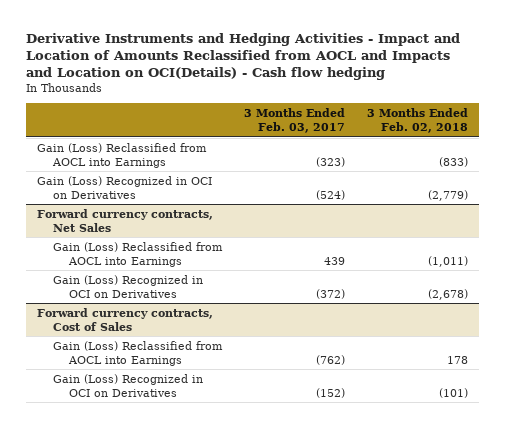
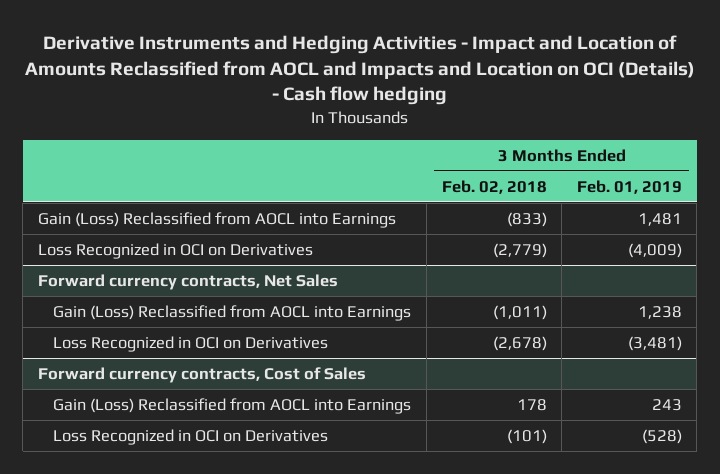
- Derivative Instruments and Hedging Activities - Impact and Location of Amounts Reclassified from AOCL and Impacts and Location on OCI(Details) - Cash flow hedging
+ Derivative Instruments and Hedging Activities - Impact and Location of Amounts Reclassified from AOCL and Impacts and Location on OCI (Details) - Cash flow hedging
- | 3 Months Ended Feb. 03, 2017 | 3 Months Ended Feb. 02, 2018
+ | 3 Months Ended Feb. 02, 2018 | 3 Months Ended Feb. 01, 2019
- Gain (Loss) Recognized in OCI on Derivatives | (524) | (2,779)
+ Loss Recognized in OCI on Derivatives | (2,779) | (4,009)
@ Forward currency contracts, Net Sales
- Gain (Loss) Recognized in OCI on Derivatives | (372) | (2,678)
+ Loss Recognized in OCI on Derivatives | (2,678) | (3,481)
@ Forward currency contracts, Cost of Sales
- Gain (Loss) Recognized in OCI on Derivatives | (152) | (101)
+ Loss Recognized in OCI on Derivatives | (101) | (528)

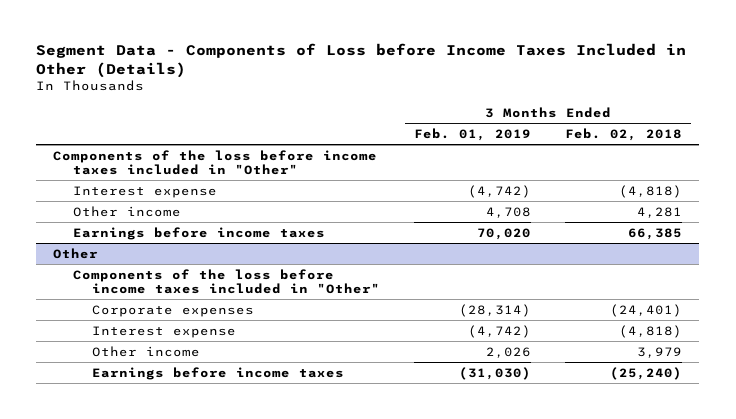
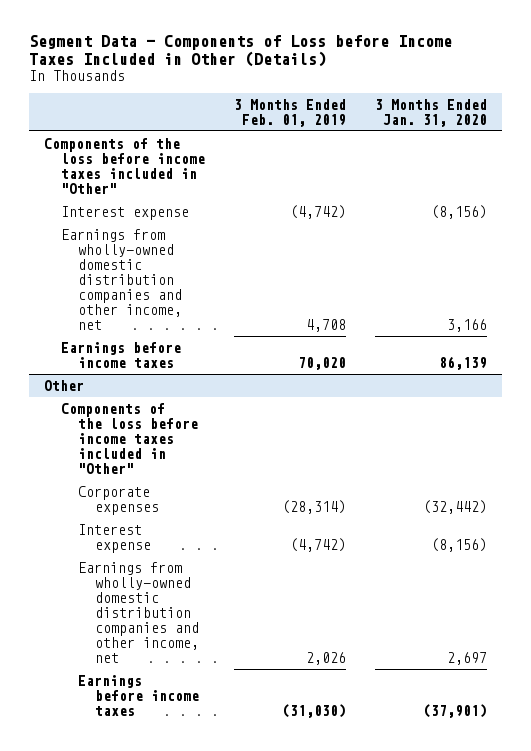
- | 3 Months Ended Feb. 01, 2019 | 3 Months Ended Feb. 02, 2018
+ | 3 Months Ended Feb. 01, 2019 | 3 Months Ended Jan. 31, 2020
- Other income | 4,708 | 4,281
+ Earnings from wholly-owned domestic distribution companies and other income, net | 4,708 | 3,166
@ Other
- Other income | 2,026 | 3,979
+ Earnings from wholly-owned domestic distribution companies and other income, net | 2,026 | 2,697

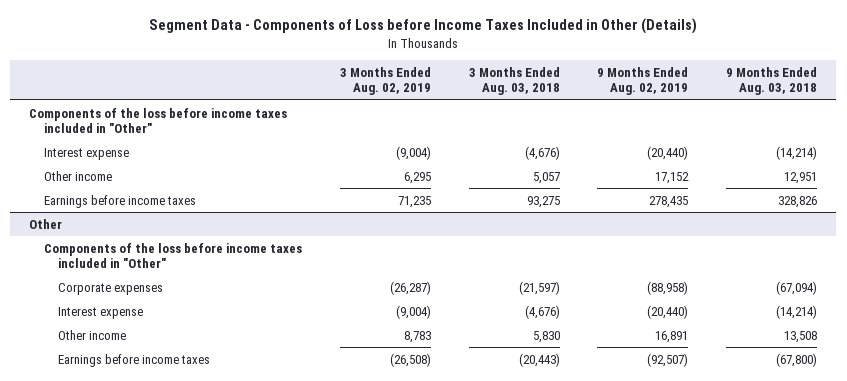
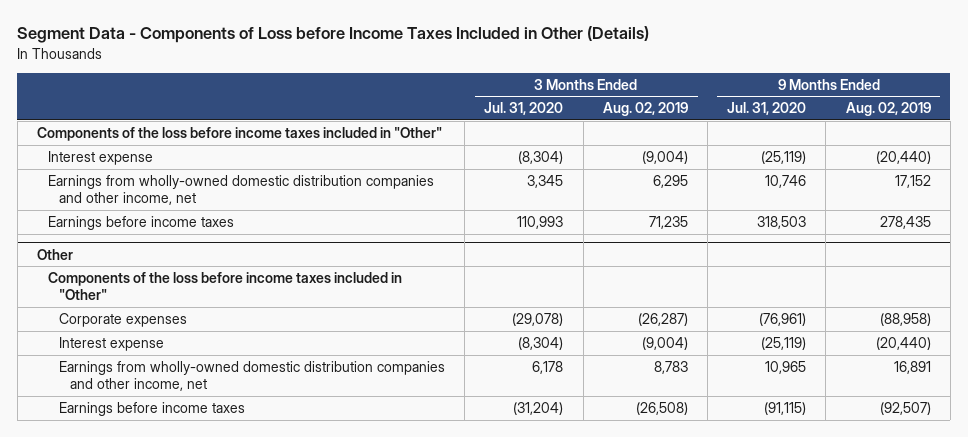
- | 3 Months Ended Aug. 02, 2019 | 3 Months Ended Aug. 03, 2018 | 9 Months Ended Aug. 02, 2019 | 9 Months Ended Aug. 03, 2018
+ | 3 Months Ended Jul. 31, 2020 | 3 Months Ended Aug. 02, 2019 | 9 Months Ended Jul. 31, 2020 | 9 Months Ended Aug. 02, 2019
- Other income | 6,295 | 5,057 | 17,152 | 12,951
+ Earnings from wholly-owned domestic distribution companies and other income, net | 3,345 | 6,295 | 10,746 | 17,152
@ Other
- Other income | 8,783 | 5,830 | 16,891 | 13,508
+ Earnings from wholly-owned domestic distribution companies and other income, net | 6,178 | 8,783 | 10,965 | 16,891

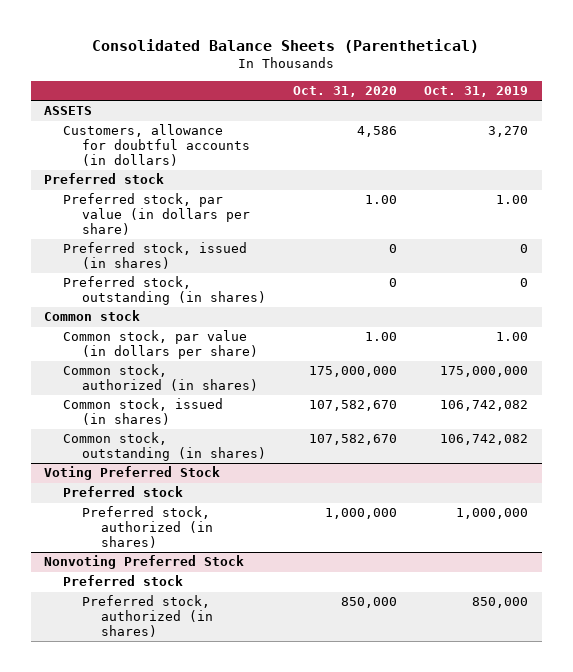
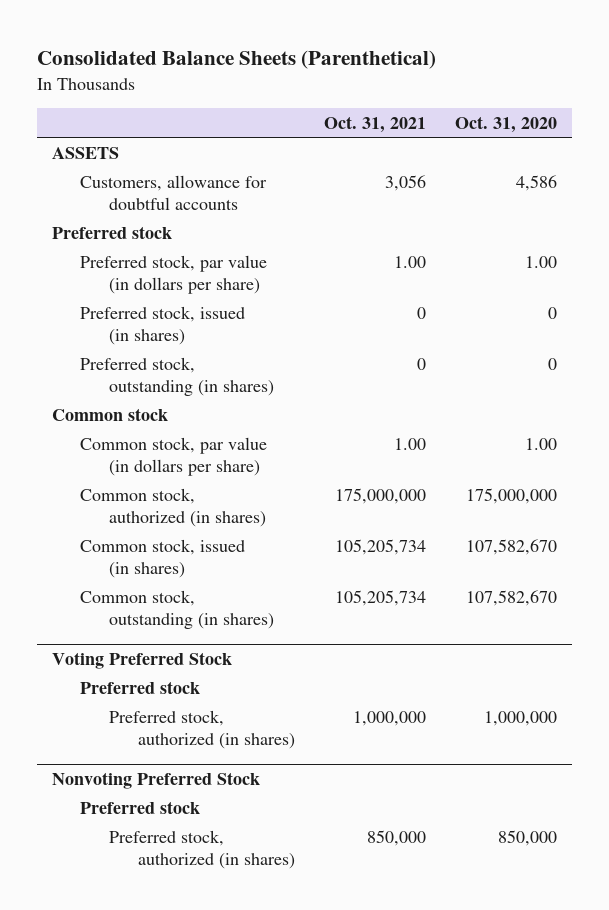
- | Oct. 31, 2020 | Oct. 31, 2019
+ | Oct. 31, 2021 | Oct. 31, 2020
- Customers, allowance for doubtful accounts (in dollars) | 4,586 | 3,270
+ Customers, allowance for doubtful accounts | 3,056 | 4,586

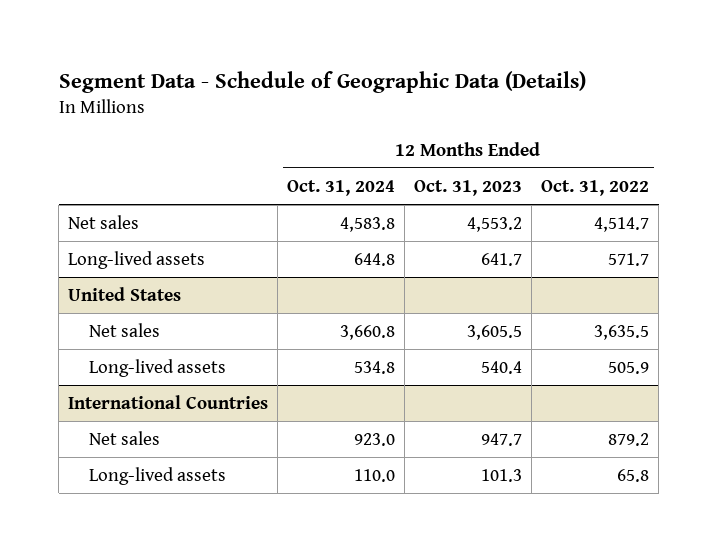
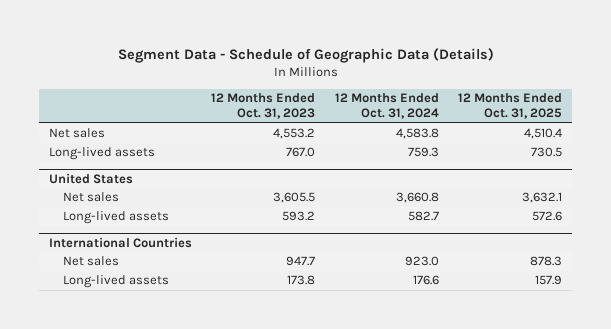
- | 12 Months Ended Oct. 31, 2024 | 12 Months Ended Oct. 31, 2023 | 12 Months Ended Oct. 31, 2022
+ | 12 Months Ended Oct. 31, 2023 | 12 Months Ended Oct. 31, 2024 | 12 Months Ended Oct. 31, 2025
- Long-lived assets | 644.8 | 641.7 | 571.7
+ Long-lived assets | 767.0 | 759.3 | 730.5
@ United States
- Long-lived assets | 534.8 | 540.4 | 505.9
+ Long-lived assets | 593.2 | 582.7 | 572.6
@ International Countries
- Long-lived assets | 110.0 | 101.3 | 65.8
+ Long-lived assets | 173.8 | 176.6 | 157.9

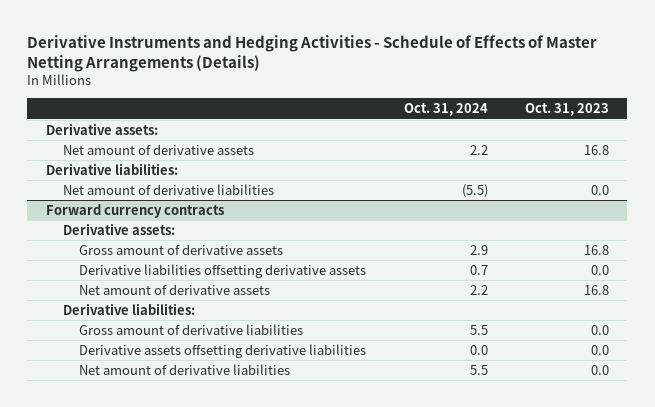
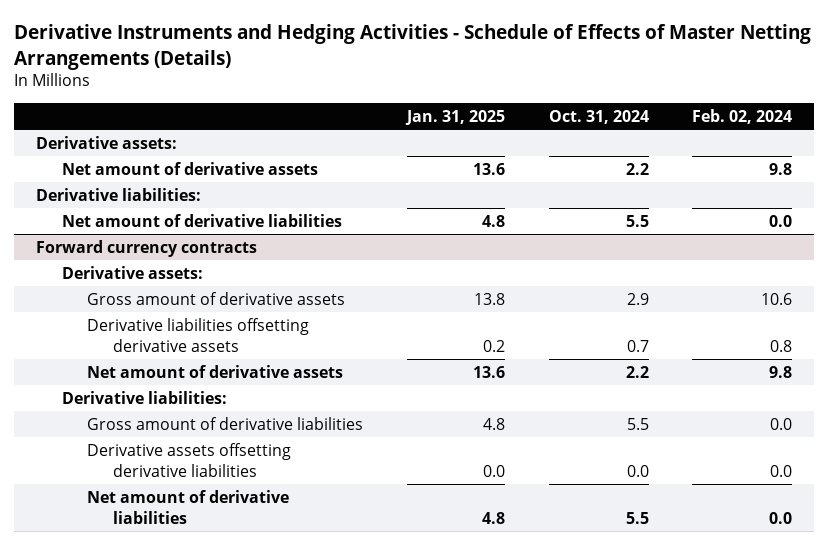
- | Oct. 31, 2024 | Oct. 31, 2023
+ | Jan. 31, 2025 | Oct. 31, 2024 | Feb. 02, 2024
- Net amount of derivative liabilities | (5.5) | 0.0
+ Net amount of derivative liabilities | 4.8 | 5.5 | 0.0

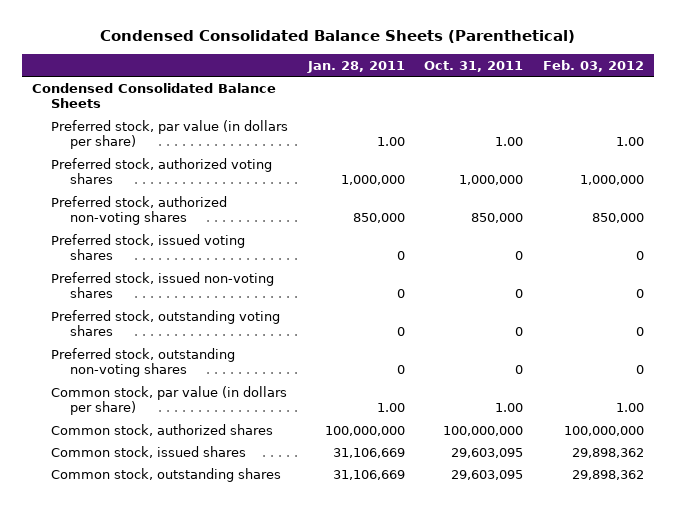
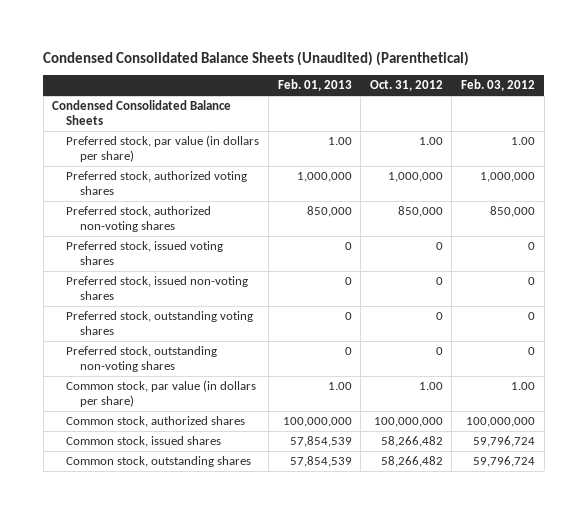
- Condensed Consolidated Balance Sheets (Parenthetical)
+ Condensed Consolidated Balance Sheets (Unaudited) (Parenthetical)
- | Jan. 28, 2011 | Oct. 31, 2011 | Feb. 03, 2012
+ | Feb. 01, 2013 | Oct. 31, 2012 | Feb. 03, 2012
- Common stock, issued shares | 31,106,669 | 29,603,095 | 29,898,362
- Common stock, outstanding shares | 31,106,669 | 29,603,095 | 29,898,362
+ Common stock, issued shares | 57,854,539 | 58,266,482 | 59,796,724
+ Common stock, outstanding shares | 57,854,539 | 58,266,482 | 59,796,724

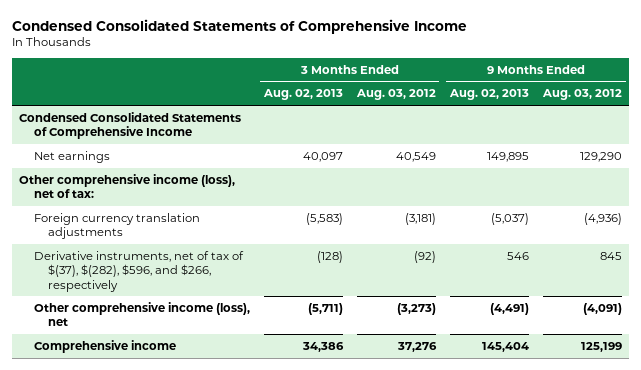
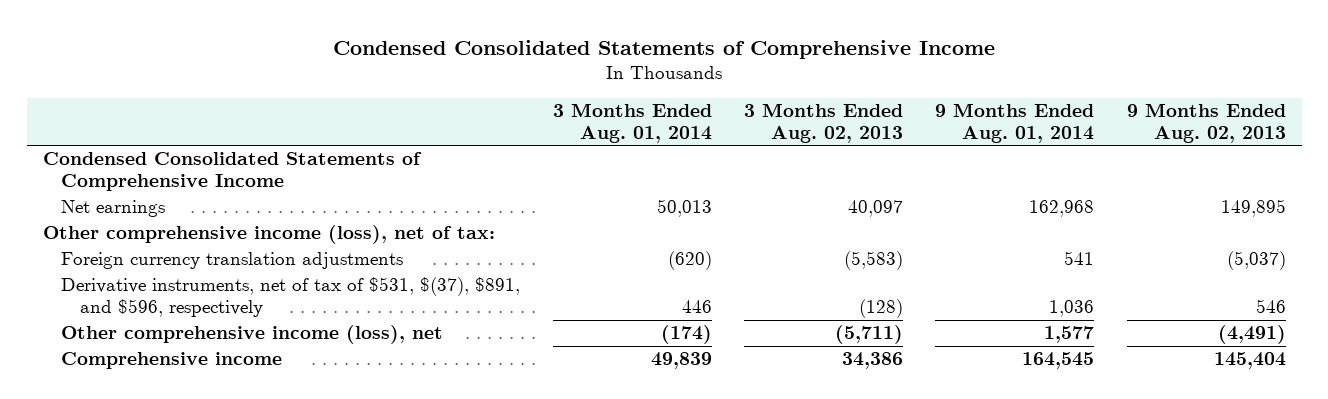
- | 3 Months Ended Aug. 02, 2013 | 3 Months Ended Aug. 03, 2012 | 9 Months Ended Aug. 02, 2013 | 9 Months Ended Aug. 03, 2012
+ | 3 Months Ended Aug. 01, 2014 | 3 Months Ended Aug. 02, 2013 | 9 Months Ended Aug. 01, 2014 | 9 Months Ended Aug. 02, 2013
- Derivative instruments, net of tax of $(37), $(282), $596, and $266, respectively | (128) | (92) | 546 | 845
+ Derivative instruments, net of tax of $531, $(37), $891, and $596, respectively | 446 | (128) | 1,036 | 546

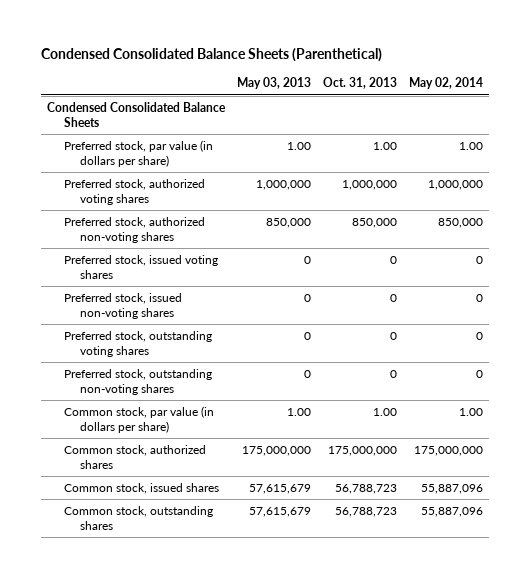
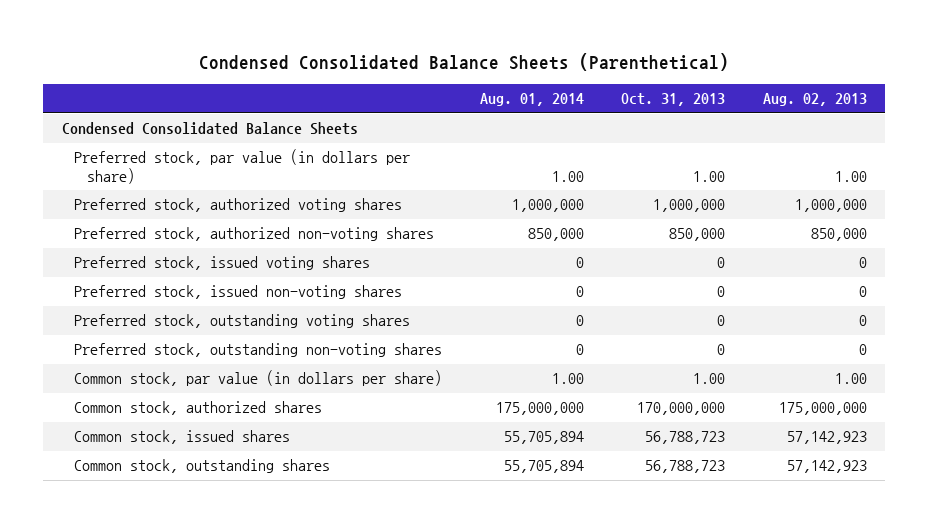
- | May 03, 2013 | Oct. 31, 2013 | May 02, 2014
+ | Aug. 01, 2014 | Oct. 31, 2013 | Aug. 02, 2013
- Common stock, authorized shares | 175,000,000 | 175,000,000 | 175,000,000
+ Common stock, authorized shares | 175,000,000 | 170,000,000 | 175,000,000

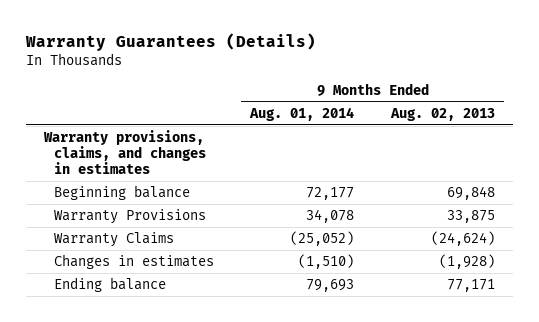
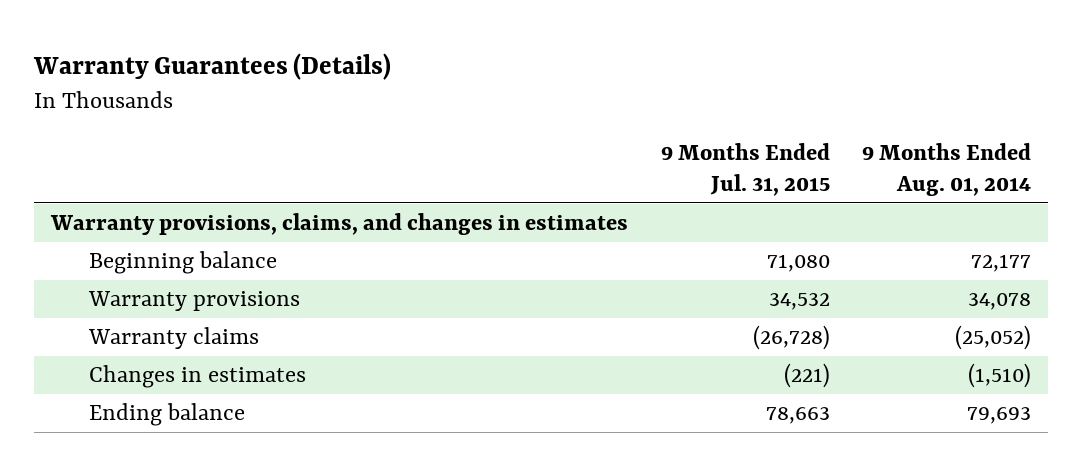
- | 9 Months Ended Aug. 01, 2014 | 9 Months Ended Aug. 02, 2013
+ | 9 Months Ended Jul. 31, 2015 | 9 Months Ended Aug. 01, 2014
- Warranty Provisions | 34,078 | 33,875
- Warranty Claims | (25,052) | (24,624)
+ Warranty provisions | 34,532 | 34,078
+ Warranty claims | (26,728) | (25,052)

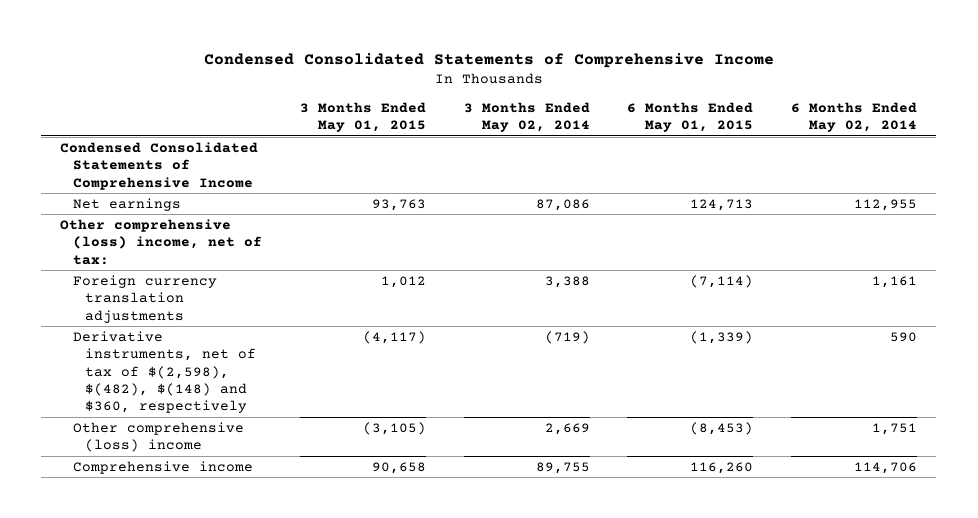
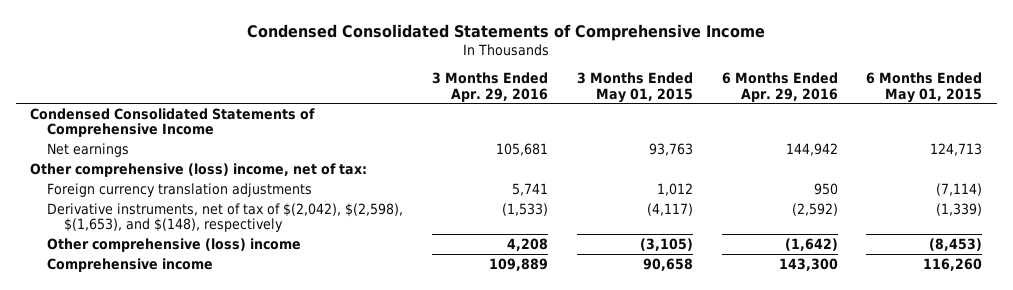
- | 3 Months Ended May 01, 2015 | 3 Months Ended May 02, 2014 | 6 Months Ended May 01, 2015 | 6 Months Ended May 02, 2014
+ | 3 Months Ended Apr. 29, 2016 | 3 Months Ended May 01, 2015 | 6 Months Ended Apr. 29, 2016 | 6 Months Ended May 01, 2015
- Derivative instruments, net of tax of $(2,598), $(482), $(148) and $360, respectively | (4,117) | (719) | (1,339) | 590
+ Derivative instruments, net of tax of $(2,042), $(2,598), $(1,653), and $(148), respectively | (1,533) | (4,117) | (2,592) | (1,339)

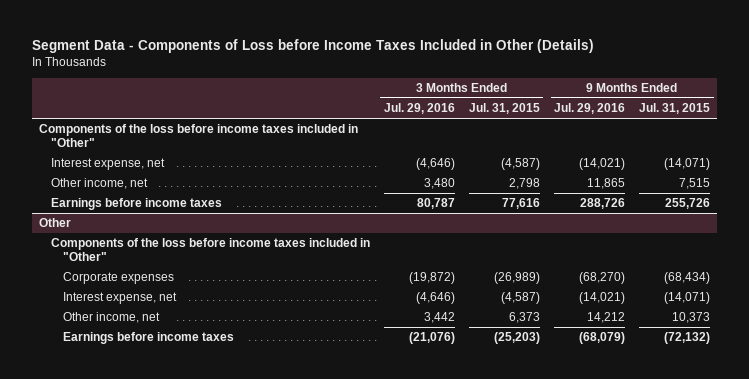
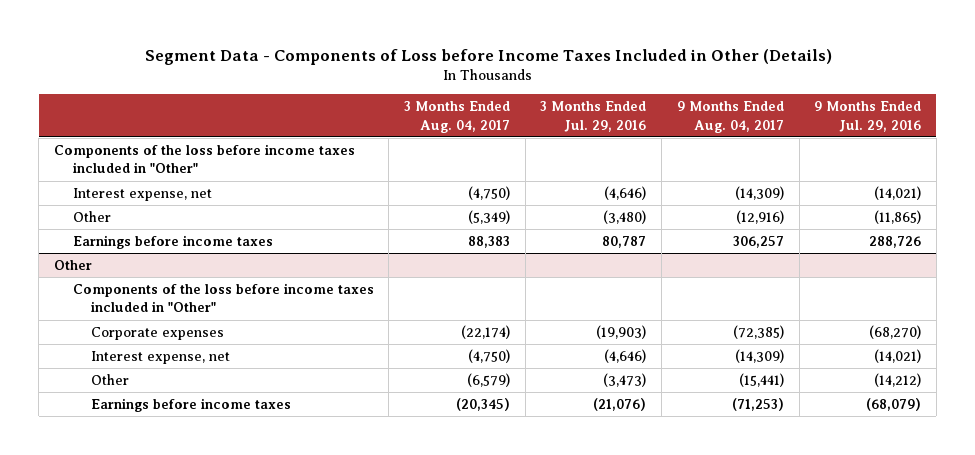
- | 3 Months Ended Jul. 29, 2016 | 3 Months Ended Jul. 31, 2015 | 9 Months Ended Jul. 29, 2016 | 9 Months Ended Jul. 31, 2015
+ | 3 Months Ended Aug. 04, 2017 | 3 Months Ended Jul. 29, 2016 | 9 Months Ended Aug. 04, 2017 | 9 Months Ended Jul. 29, 2016
- Other income, net | 3,480 | 2,798 | 11,865 | 7,515
+ Other | (5,349) | (3,480) | (12,916) | (11,865)
@ Other
- Corporate expenses | (19,872) | (26,989) | (68,270) | (68,434)
+ Corporate expenses | (22,174) | (19,903) | (72,385) | (68,270)
- Other income, net | 3,442 | 6,373 | 14,212 | 10,373
+ Other | (6,579) | (3,473) | (15,441) | (14,212)

